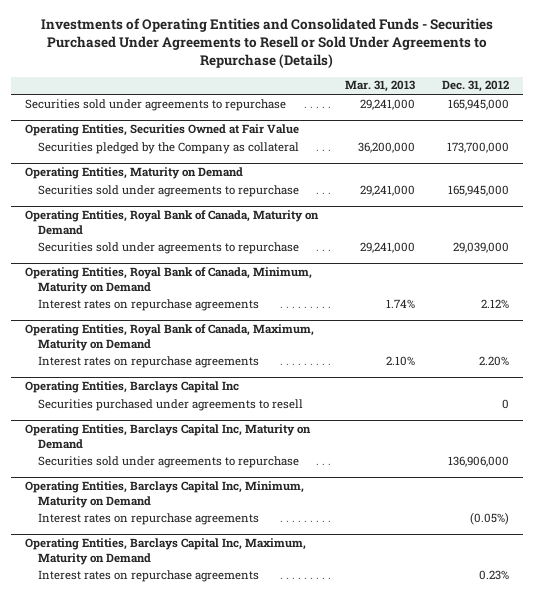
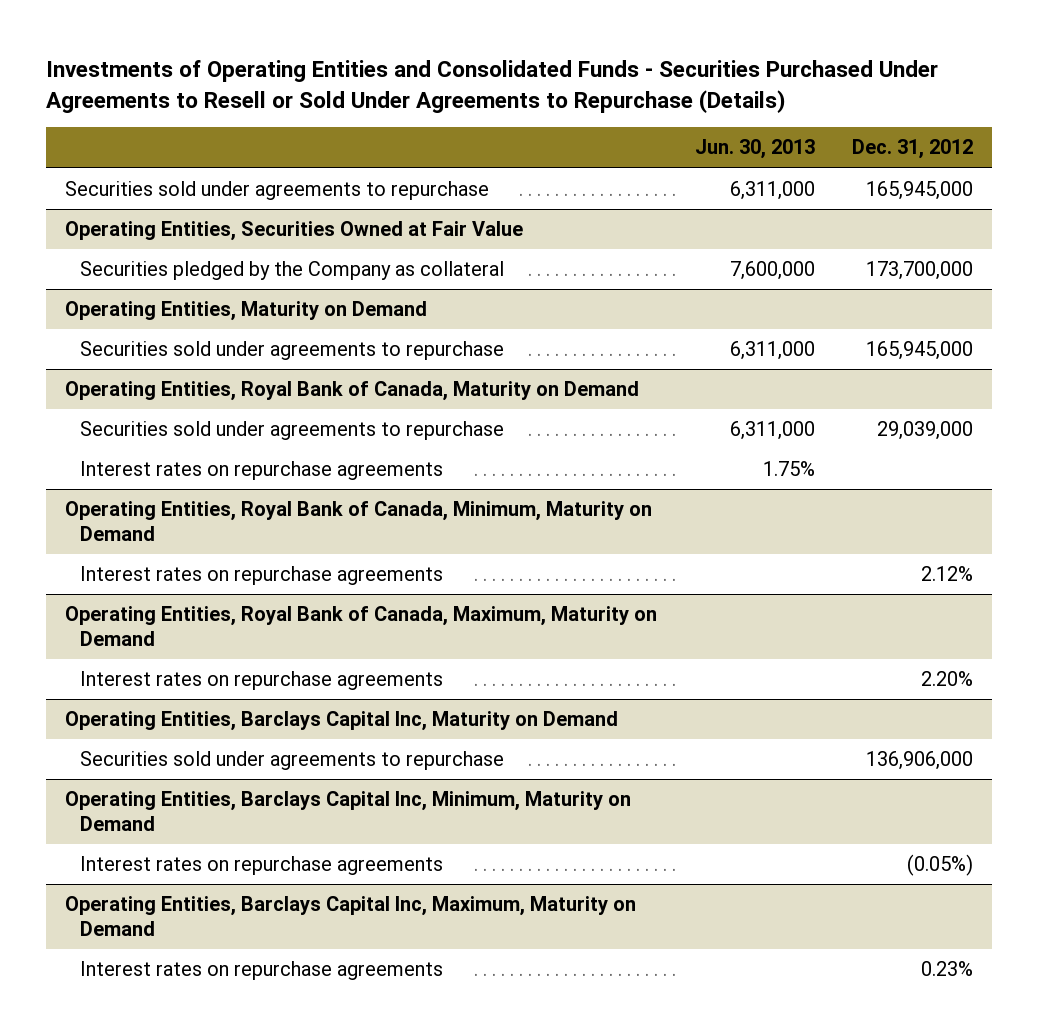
- | Mar. 31, 2013 | Dec. 31, 2012
+ | Jun. 30, 2013 | Dec. 31, 2012
@ Operating Entities, Royal Bank of Canada, Maturity on Demand
+ Interest rates on repurchase agreements | 1.75% |
- Operating Entities, Barclays Capital Inc
- Securities purchased under agreements to resell | | 0

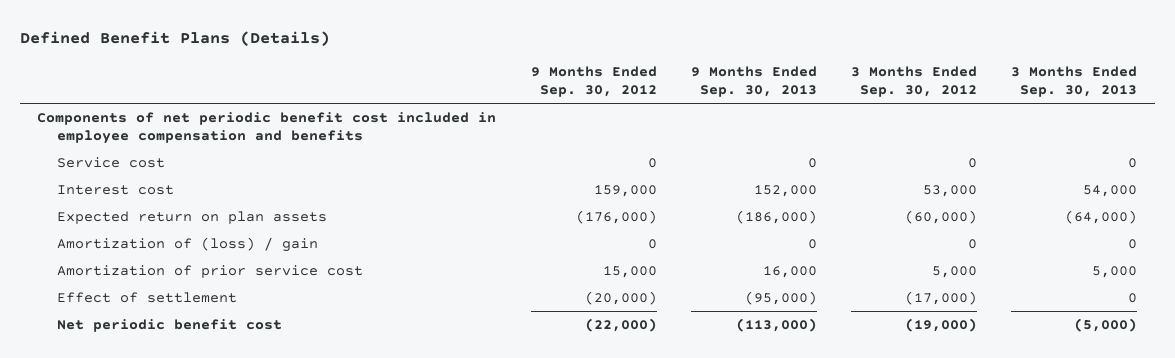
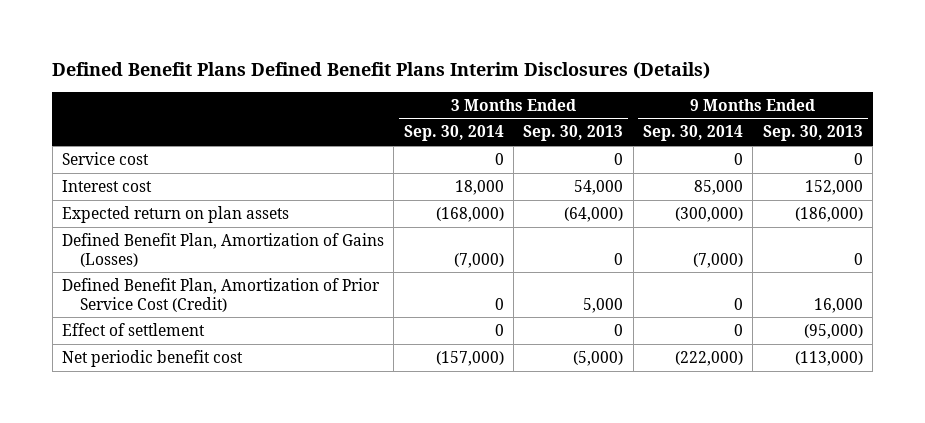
- Defined Benefit Plans (Details)
+ Defined Benefit Plans Defined Benefit Plans Interim Disclosures (Details)
- | 9 Months Ended Sep. 30, 2012 | 9 Months Ended Sep. 30, 2013 | 3 Months Ended Sep. 30, 2012 | 3 Months Ended Sep. 30, 2013
+ | 3 Months Ended Sep. 30, 2014 | 3 Months Ended Sep. 30, 2013 | 9 Months Ended Sep. 30, 2014 | 9 Months Ended Sep. 30, 2013
- Components of net periodic benefit cost included in employee compensation and benefits
- Amortization of (loss) / gain | 0 | 0 | 0 | 0
- Amortization of prior service cost | 15,000 | 16,000 | 5,000 | 5,000
+ Defined Benefit Plan, Amortization of Gains (Losses) | (7,000) | 0 | (7,000) | 0
+ Defined Benefit Plan, Amortization of Prior Service Cost (Credit) | 0 | 5,000 | 0 | 16,000

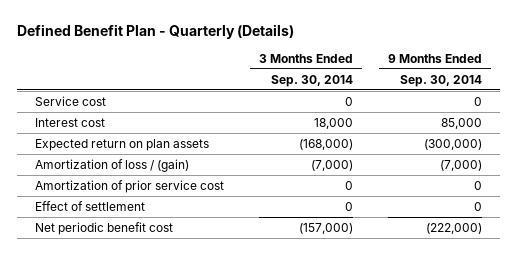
- Defined Benefit Plans Defined Benefit Plans Interim Disclosures (Details)
+ Defined Benefit Plan - Quarterly (Details)
- | 3 Months Ended Sep. 30, 2014 | 3 Months Ended Sep. 30, 2013 | 9 Months Ended Sep. 30, 2014 | 9 Months Ended Sep. 30, 2013
+ | 3 Months Ended Sep. 30, 2014 | 9 Months Ended Sep. 30, 2014
- Defined Benefit Plan, Amortization of Gains (Losses) | (7,000) | 0 | (7,000) | 0
- Defined Benefit Plan, Amortization of Prior Service Cost (Credit) | 0 | 5,000 | 0 | 16,000
+ Amortization of loss / (gain) | (7,000) | (7,000)
+ Amortization of prior service cost | 0 | 0

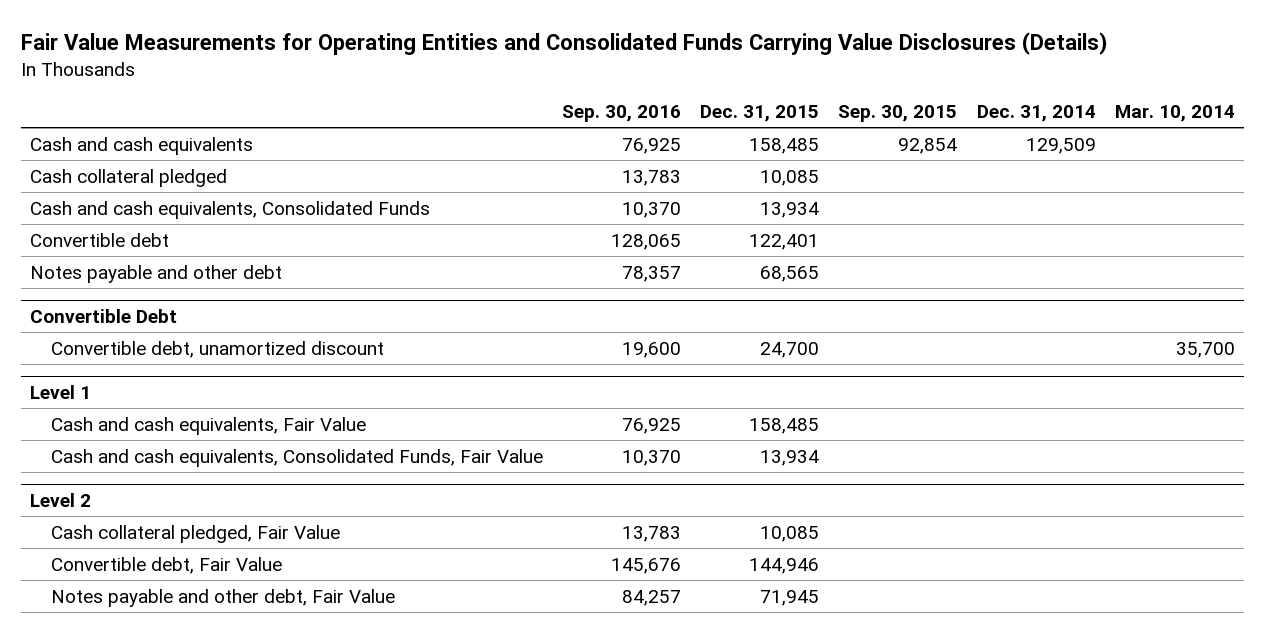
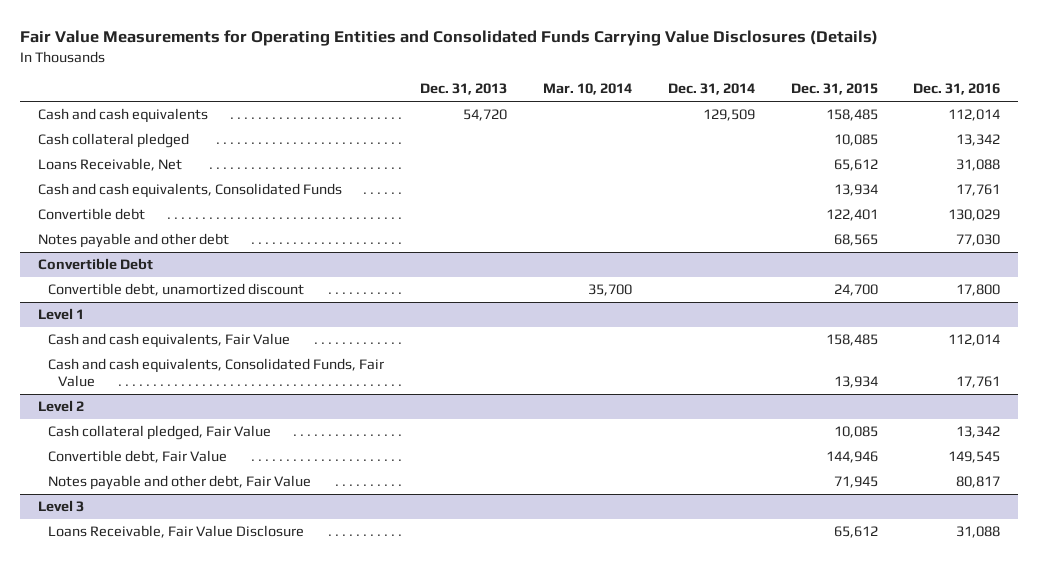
- | Sep. 30, 2016 | Dec. 31, 2015 | Sep. 30, 2015 | Dec. 31, 2014 | Mar. 10, 2014
+ | Dec. 31, 2013 | Mar. 10, 2014 | Dec. 31, 2014 | Dec. 31, 2015 | Dec. 31, 2016
+ Loans Receivable, Net | | | | 65,612 | 31,088
+ Level 3
+ Loans Receivable, Fair Value Disclosure | | | | 65,612 | 31,088

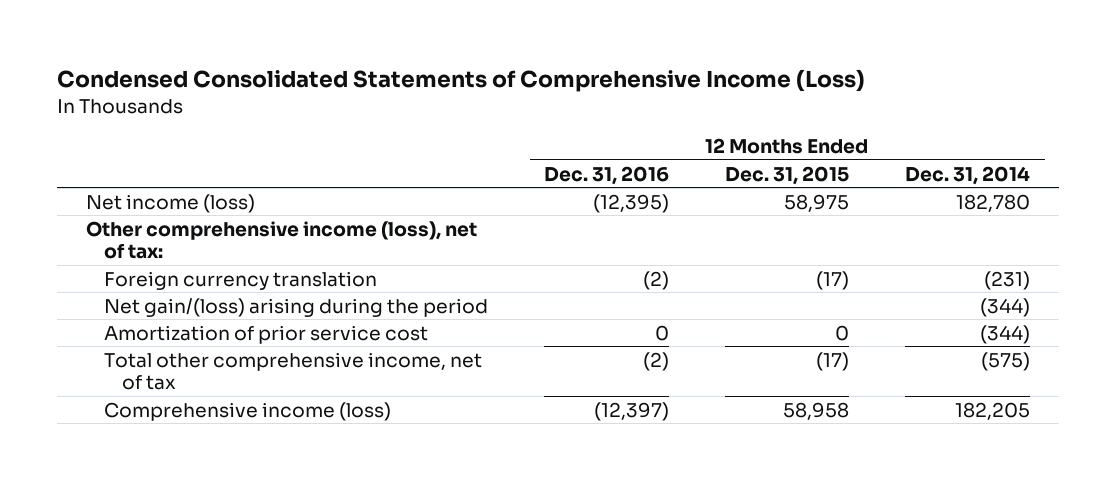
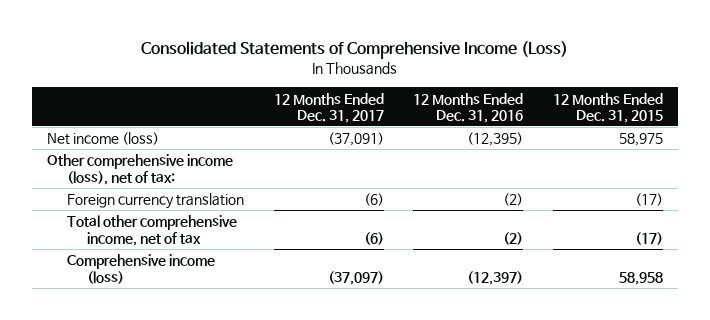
- Condensed Consolidated Statements of Comprehensive Income (Loss)
+ Consolidated Statements of Comprehensive Income (Loss)
- | 12 Months Ended Dec. 31, 2016 | 12 Months Ended Dec. 31, 2015 | 12 Months Ended Dec. 31, 2014
+ | 12 Months Ended Dec. 31, 2017 | 12 Months Ended Dec. 31, 2016 | 12 Months Ended Dec. 31, 2015
- Net gain/(loss) arising during the period | | | (344)
- Amortization of prior service cost | 0 | 0 | (344)

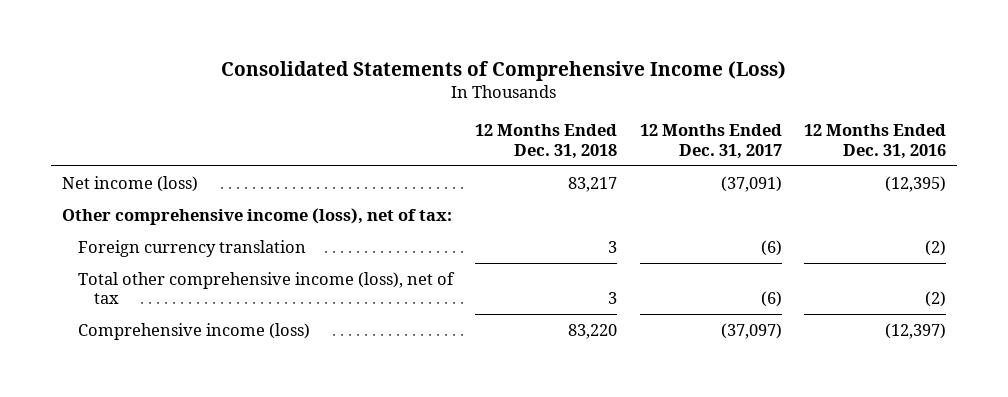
- | 12 Months Ended Dec. 31, 2017 | 12 Months Ended Dec. 31, 2016 | 12 Months Ended Dec. 31, 2015
+ | 12 Months Ended Dec. 31, 2018 | 12 Months Ended Dec. 31, 2017 | 12 Months Ended Dec. 31, 2016
- Total other comprehensive income, net of tax | (6) | (2) | (17)
+ Total other comprehensive income (loss), net of tax | 3 | (6) | (2)

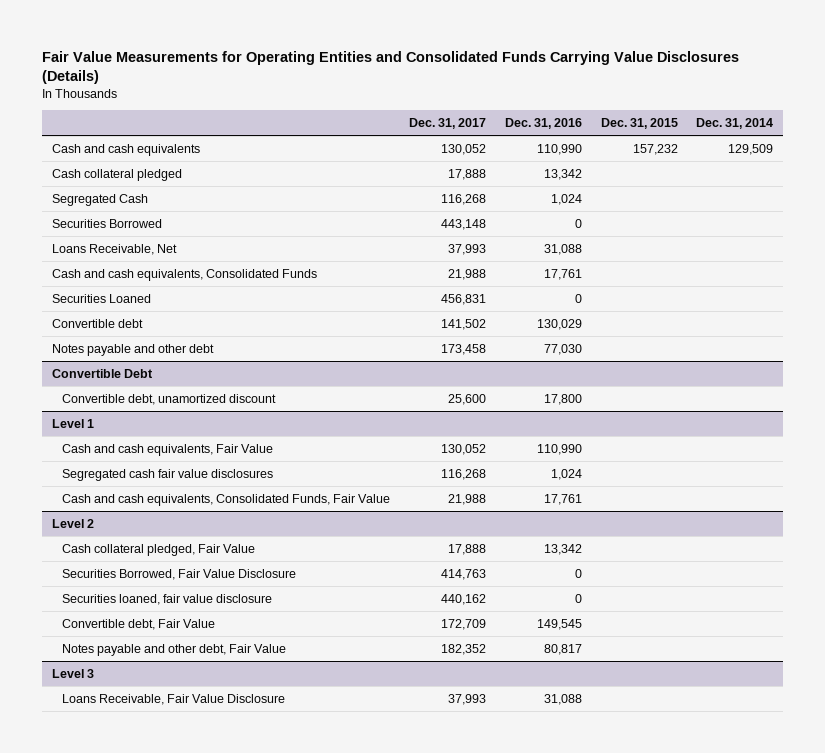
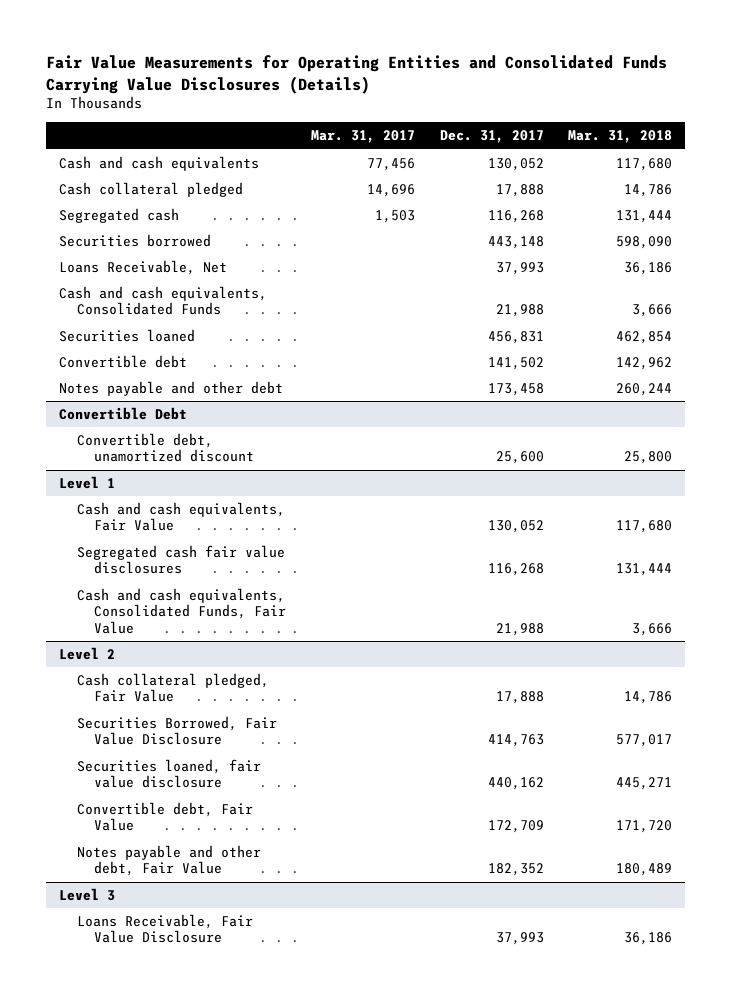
- | Dec. 31, 2017 | Dec. 31, 2016 | Dec. 31, 2015 | Dec. 31, 2014
+ | Mar. 31, 2017 | Dec. 31, 2017 | Mar. 31, 2018
- Segregated Cash | 116,268 | 1,024 | |
- Securities Borrowed | 443,148 | 0 | |
+ Segregated cash | 1,503 | 116,268 | 131,444
+ Securities borrowed | | 443,148 | 598,090
- Securities Loaned | 456,831 | 0 | |
+ Securities loaned | | 456,831 | 462,854

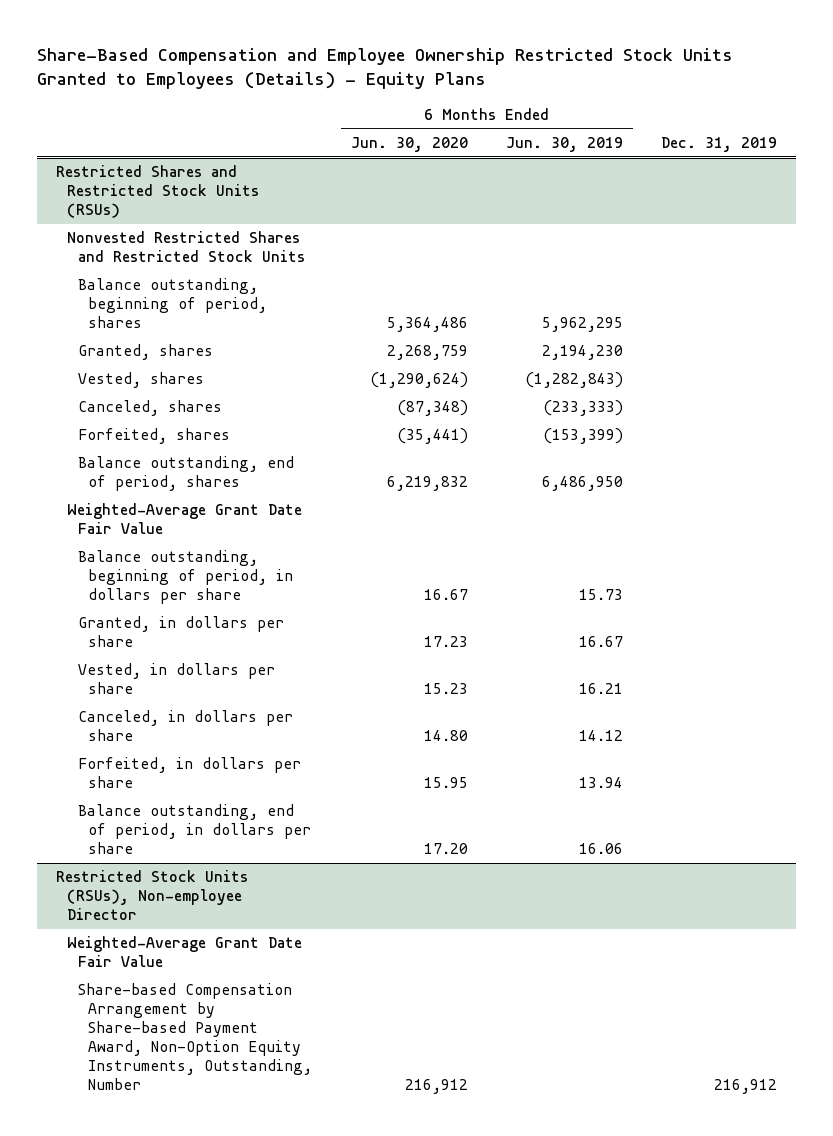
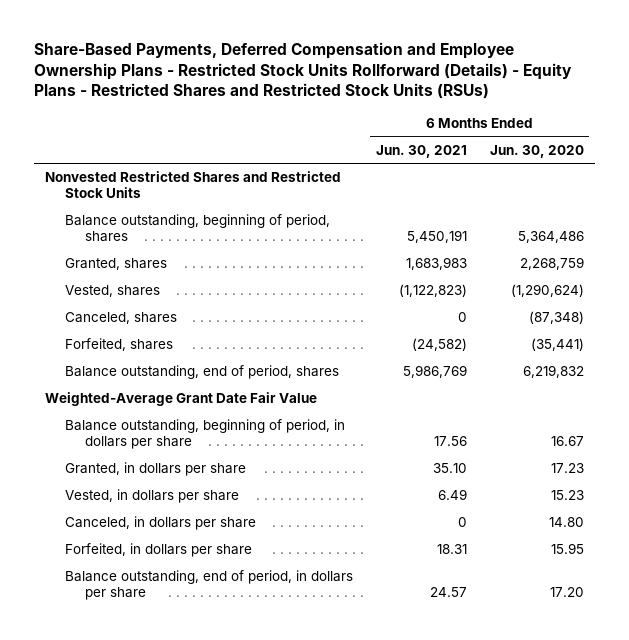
- Share-Based Compensation and Employee Ownership Restricted Stock Units Granted to Employees (Details) - Equity Plans
+ Share-Based Payments, Deferred Compensation and Employee Ownership Plans - Restricted Stock Units Rollforward (Details) - Equity Plans - Restricted Shares and Restricted Stock Units (RSUs)
- | 6 Months Ended Jun. 30, 2020 | 6 Months Ended Jun. 30, 2019 | Dec. 31, 2019
+ | 6 Months Ended Jun. 30, 2021 | 6 Months Ended Jun. 30, 2020
- Restricted Shares and Restricted Stock Units (RSUs)
- Restricted Stock Units (RSUs), Non-employee Director
- Weighted-Average Grant Date Fair Value
- Share-based Compensation Arrangement by Share-based Payment Award, Non-Option Equity Instruments, Outstanding, Number | 216,912 | | 216,912

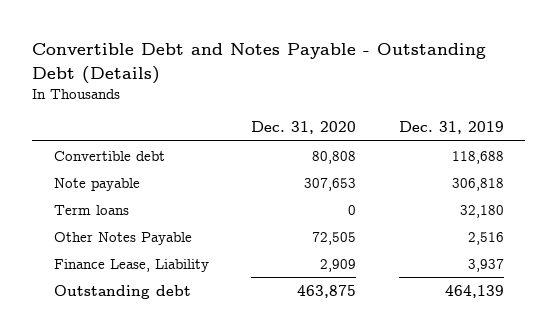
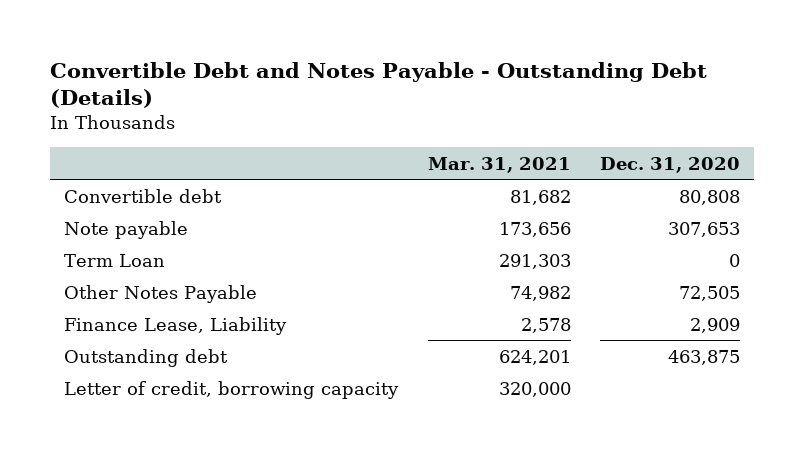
- | Dec. 31, 2020 | Dec. 31, 2019
+ | Mar. 31, 2021 | Dec. 31, 2020
- Term loans | 0 | 32,180
+ Term Loan | 291,303 | 0
+ Letter of credit, borrowing capacity | 320,000 |

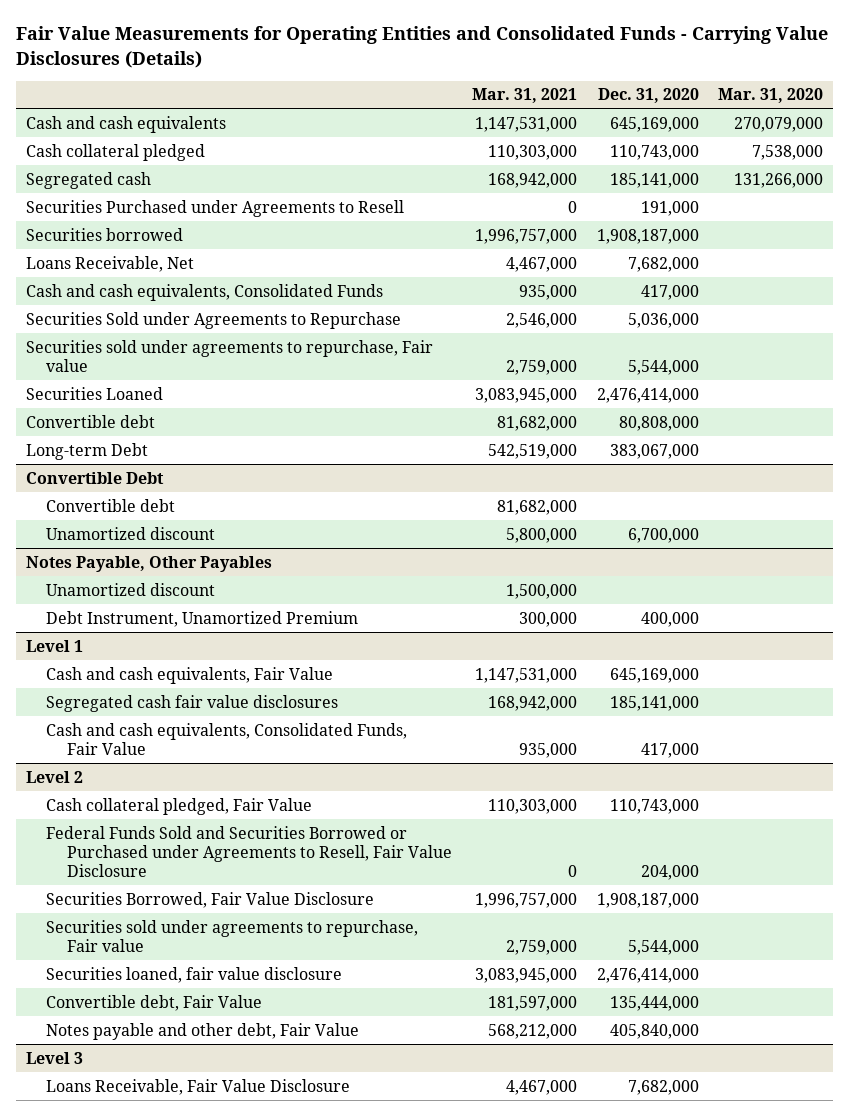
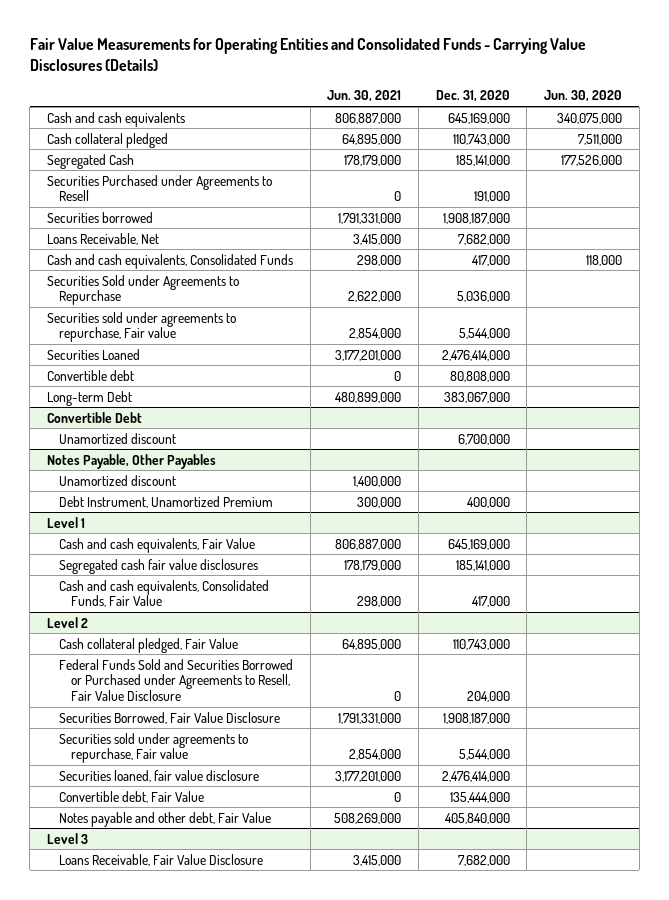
- | Mar. 31, 2021 | Dec. 31, 2020 | Mar. 31, 2020
+ | Jun. 30, 2021 | Dec. 31, 2020 | Jun. 30, 2020
- Segregated cash | 168,942,000 | 185,141,000 | 131,266,000
+ Segregated Cash | 178,179,000 | 185,141,000 | 177,526,000
@ Convertible Debt
- Convertible debt | 81,682,000 | |

